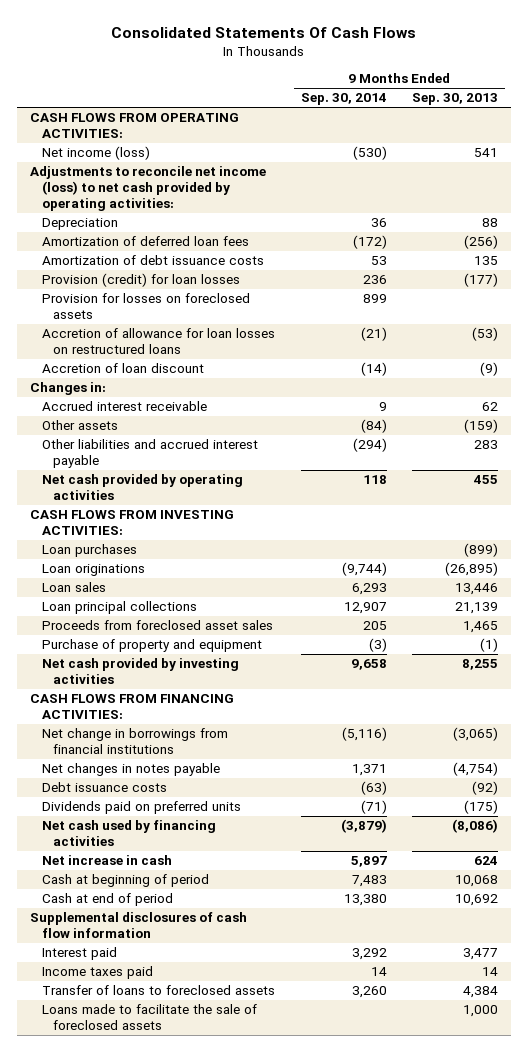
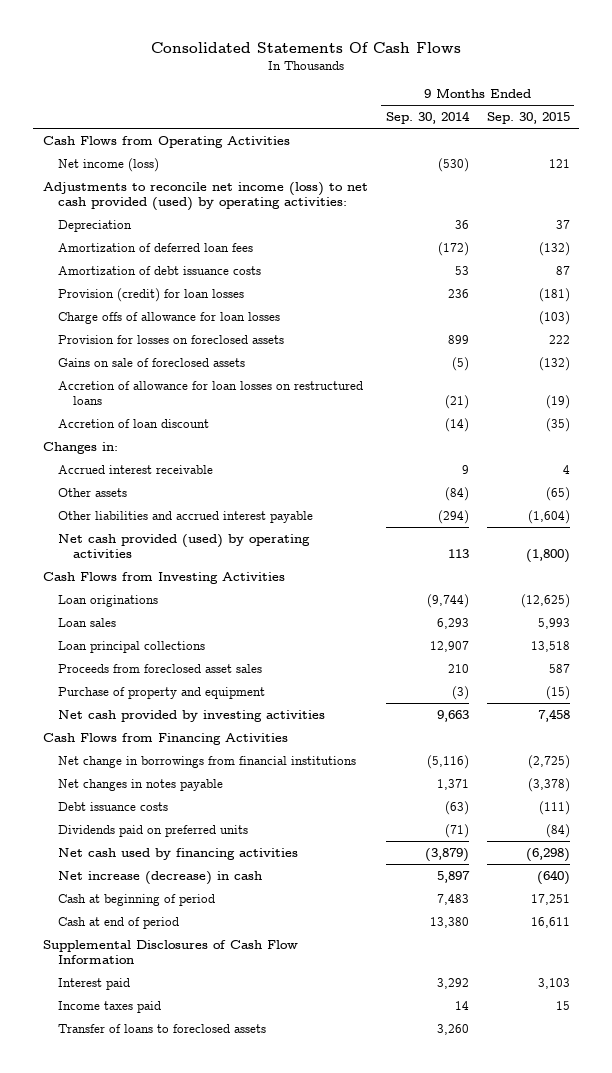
- | 9 Months Ended Sep. 30, 2014 | 9 Months Ended Sep. 30, 2013
+ | 9 Months Ended Sep. 30, 2014 | 9 Months Ended Sep. 30, 2015
- CASH FLOWS FROM OPERATING ACTIVITIES:
+ Cash Flows from Operating Activities
- Adjustments to reconcile net income (loss) to net cash provided by operating activities:
+ Adjustments to reconcile net income (loss) to net cash provided (used) by operating activities:
+ Charge offs of allowance for loan losses | | (103)
+ Gains on sale of foreclosed assets | (5) | (132)
- Net cash provided by operating activities | 118 | 455
- CASH FLOWS FROM INVESTING ACTIVITIES:
- Loan purchases | | (899)
+ Net cash provided (used) by operating activities | 113 | (1,800)
+ Cash Flows from Investing Activities
- Proceeds from foreclosed asset sales | 205 | 1,465
+ Proceeds from foreclosed asset sales | 210 | 587
- Net cash provided by investing activities | 9,658 | 8,255
- CASH FLOWS FROM FINANCING ACTIVITIES:
+ Net cash provided by investing activities | 9,663 | 7,458
+ Cash Flows from Financing Activities
- Net increase in cash | 5,897 | 624
+ Net increase (decrease) in cash | 5,897 | (640)
- Supplemental disclosures of cash flow information
+ Supplemental Disclosures of Cash Flow Information
- Loans made to facilitate the sale of foreclosed assets | | 1,000

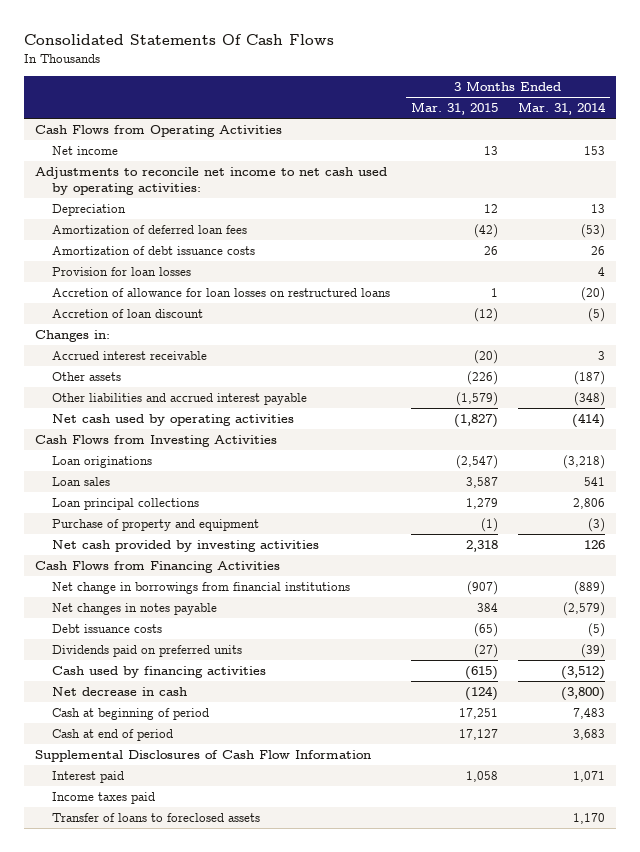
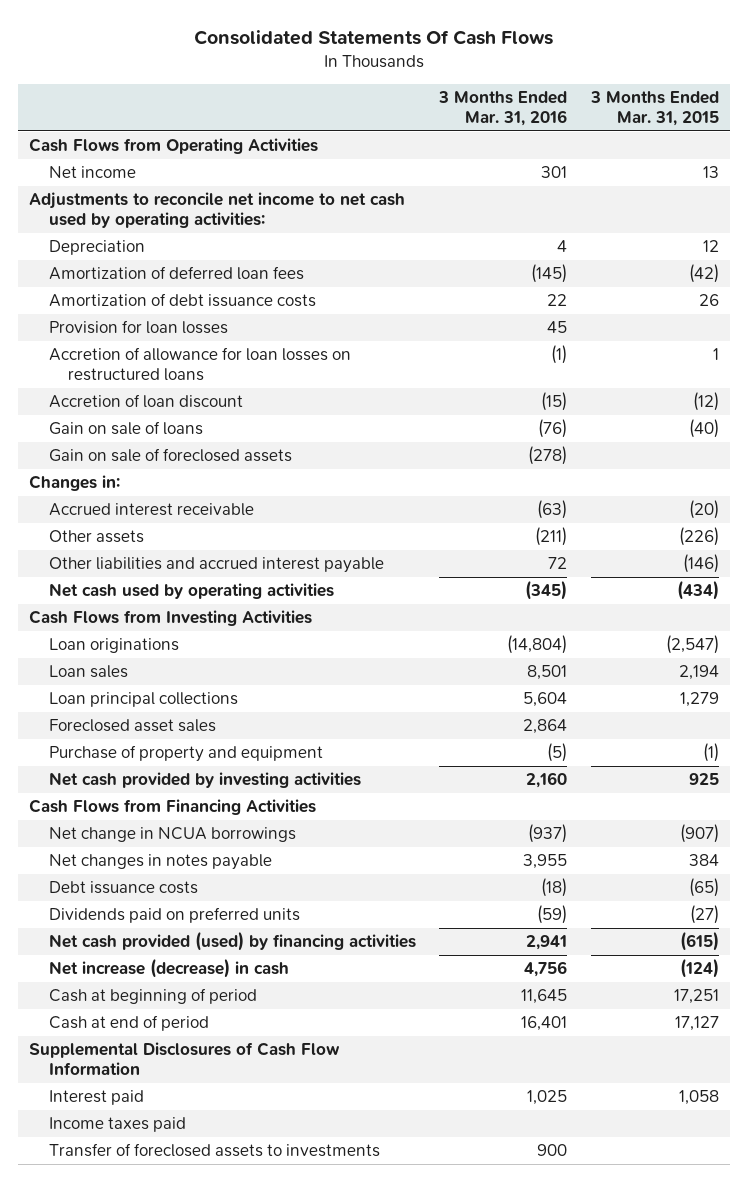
- | 3 Months Ended Mar. 31, 2015 | 3 Months Ended Mar. 31, 2014
+ | 3 Months Ended Mar. 31, 2016 | 3 Months Ended Mar. 31, 2015
+ Gain on sale of loans | (76) | (40)
+ Gain on sale of foreclosed assets | (278) |
- Other liabilities and accrued interest payable | (1,579) | (348)
- Net cash used by operating activities | (1,827) | (414)
+ Other liabilities and accrued interest payable | 72 | (146)
+ Net cash used by operating activities | (345) | (434)
- Loan sales | 3,587 | 541
+ Loan sales | 8,501 | 2,194
+ Foreclosed asset sales | 2,864 |
- Net cash provided by investing activities | 2,318 | 126
+ Net cash provided by investing activities | 2,160 | 925
- Net change in borrowings from financial institutions | (907) | (889)
+ Net change in NCUA borrowings | (937) | (907)
- Cash used by financing activities | (615) | (3,512)
- Net decrease in cash | (124) | (3,800)
+ Net cash provided (used) by financing activities | 2,941 | (615)
+ Net increase (decrease) in cash | 4,756 | (124)
- Transfer of loans to foreclosed assets | | 1,170
+ Transfer of foreclosed assets to investments | 900 |

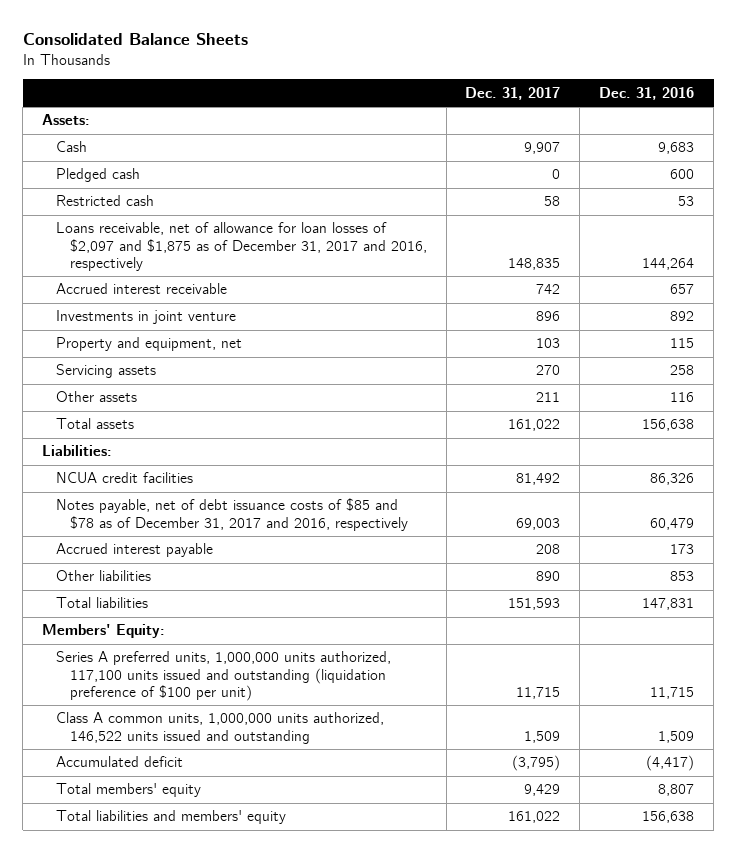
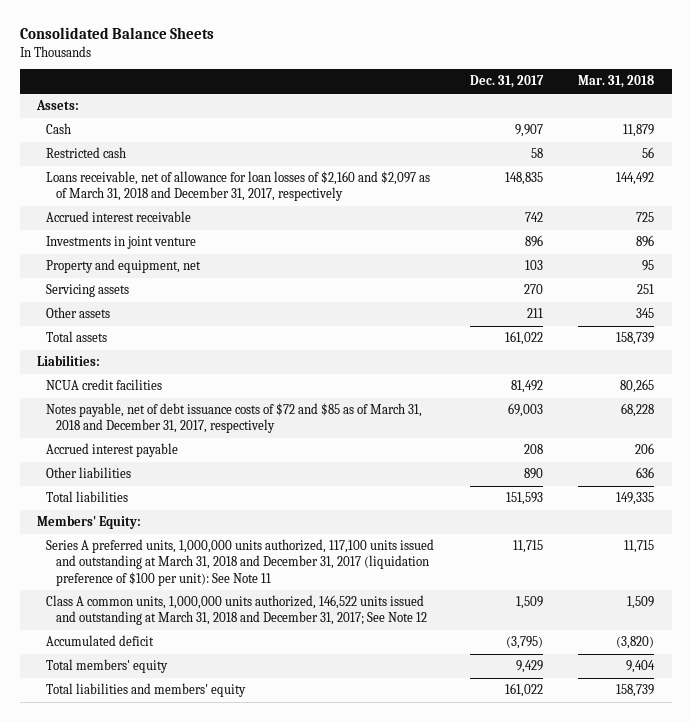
- | Dec. 31, 2017 | Dec. 31, 2016
+ | Dec. 31, 2017 | Mar. 31, 2018
- Pledged cash | 0 | 600
- Loans receivable, net of allowance for loan losses of $2,097 and $1,875 as of December 31, 2017 and 2016, respectively | 148,835 | 144,264
+ Loans receivable, net of allowance for loan losses of $2,160 and $2,097 as of March 31, 2018 and December 31, 2017, respectively | 148,835 | 144,492
- Notes payable, net of debt issuance costs of $85 and $78 as of December 31, 2017 and 2016, respectively | 69,003 | 60,479
+ Notes payable, net of debt issuance costs of $72 and $85 as of March 31, 2018 and December 31, 2017, respectively | 69,003 | 68,228
- Series A preferred units, 1,000,000 units authorized, 117,100 units issued and outstanding (liquidation preference of $100 per unit) | 11,715 | 11,715
- Class A common units, 1,000,000 units authorized, 146,522 units issued and outstanding | 1,509 | 1,509
+ Series A preferred units, 1,000,000 units authorized, 117,100 units issued and outstanding at March 31, 2018 and December 31, 2017 (liquidation preference of $100 per unit): See Note 11 | 11,715 | 11,715
+ Class A common units, 1,000,000 units authorized, 146,522 units issued and outstanding at March 31, 2018 and December 31, 2017; See Note 12 | 1,509 | 1,509

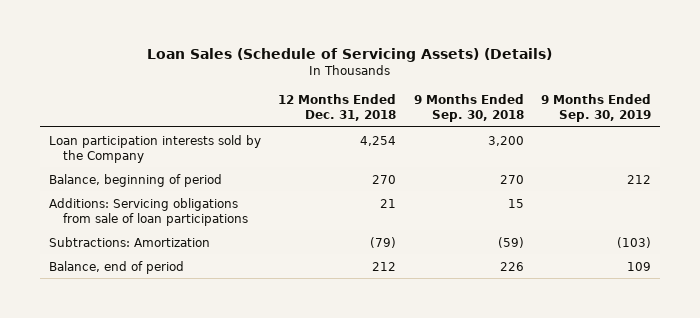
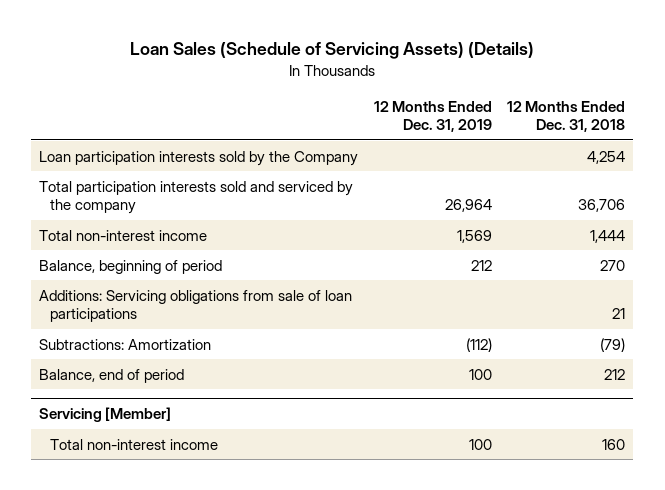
- | 12 Months Ended Dec. 31, 2018 | 9 Months Ended Sep. 30, 2018 | 9 Months Ended Sep. 30, 2019
+ | 12 Months Ended Dec. 31, 2019 | 12 Months Ended Dec. 31, 2018
+ Total participation interests sold and serviced by the company | 26,964 | 36,706
+ Total non-interest income | 1,569 | 1,444
+ Servicing [Member]
+ Total non-interest income | 100 | 160

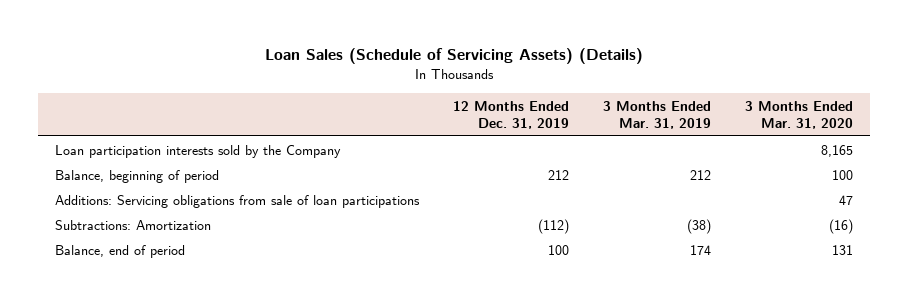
- | 12 Months Ended Dec. 31, 2019 | 12 Months Ended Dec. 31, 2018
+ | 12 Months Ended Dec. 31, 2019 | 3 Months Ended Mar. 31, 2019 | 3 Months Ended Mar. 31, 2020
- Total participation interests sold and serviced by the company | 26,964 | 36,706
- Total non-interest income | 1,569 | 1,444
- Servicing [Member]
- Total non-interest income | 100 | 160

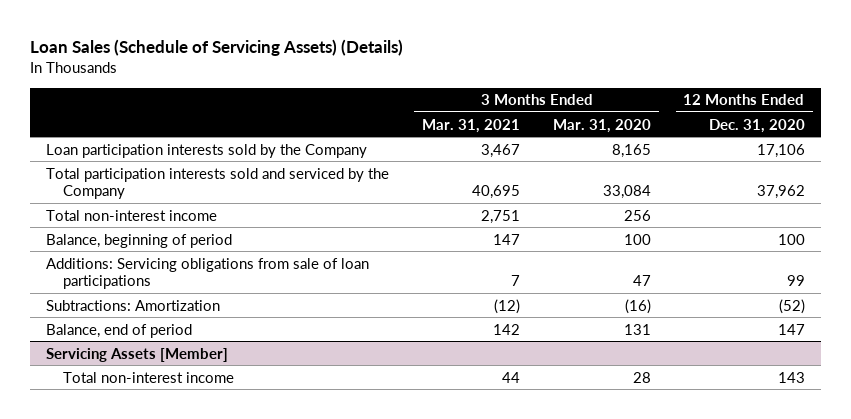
- | 12 Months Ended Dec. 31, 2019 | 3 Months Ended Mar. 31, 2019 | 3 Months Ended Mar. 31, 2020
+ | 3 Months Ended Mar. 31, 2021 | 3 Months Ended Mar. 31, 2020 | 12 Months Ended Dec. 31, 2020
+ Total participation interests sold and serviced by the Company | 40,695 | 33,084 | 37,962
+ Total non-interest income | 2,751 | 256 |
+ Servicing Assets [Member]
+ Total non-interest income | 44 | 28 | 143

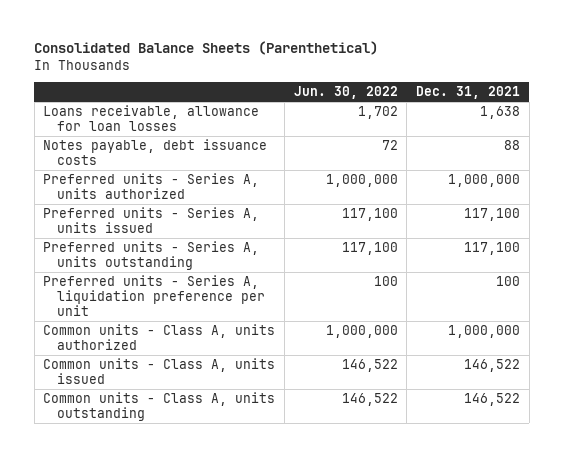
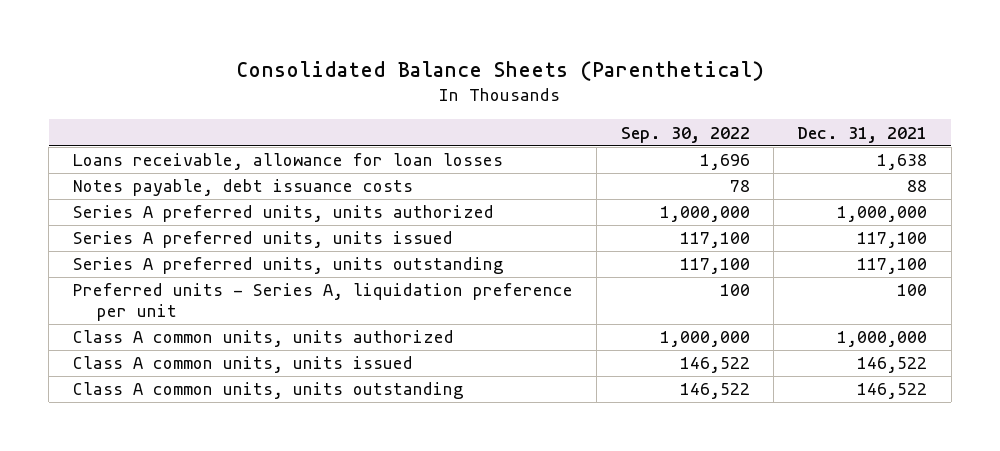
- | Jun. 30, 2022 | Dec. 31, 2021
+ | Sep. 30, 2022 | Dec. 31, 2021
- Preferred units - Series A, units authorized | 1,000,000 | 1,000,000
- Preferred units - Series A, units issued | 117,100 | 117,100
- Preferred units - Series A, units outstanding | 117,100 | 117,100
+ Series A preferred units, units authorized | 1,000,000 | 1,000,000
+ Series A preferred units, units issued | 117,100 | 117,100
+ Series A preferred units, units outstanding | 117,100 | 117,100
- Common units - Class A, units authorized | 1,000,000 | 1,000,000
- Common units - Class A, units issued | 146,522 | 146,522
- Common units - Class A, units outstanding | 146,522 | 146,522
+ Class A common units, units authorized | 1,000,000 | 1,000,000
+ Class A common units, units issued | 146,522 | 146,522
+ Class A common units, units outstanding | 146,522 | 146,522

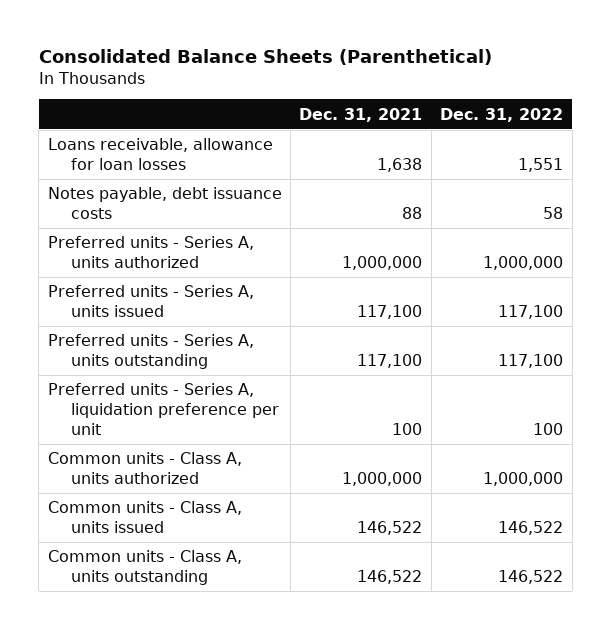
- | Sep. 30, 2022 | Dec. 31, 2021
+ | Dec. 31, 2021 | Dec. 31, 2022
- Series A preferred units, units authorized | 1,000,000 | 1,000,000
- Series A preferred units, units issued | 117,100 | 117,100
- Series A preferred units, units outstanding | 117,100 | 117,100
+ Preferred units - Series A, units authorized | 1,000,000 | 1,000,000
+ Preferred units - Series A, units issued | 117,100 | 117,100
+ Preferred units - Series A, units outstanding | 117,100 | 117,100
- Class A common units, units authorized | 1,000,000 | 1,000,000
- Class A common units, units issued | 146,522 | 146,522
- Class A common units, units outstanding | 146,522 | 146,522
+ Common units - Class A, units authorized | 1,000,000 | 1,000,000
+ Common units - Class A, units issued | 146,522 | 146,522
+ Common units - Class A, units outstanding | 146,522 | 146,522

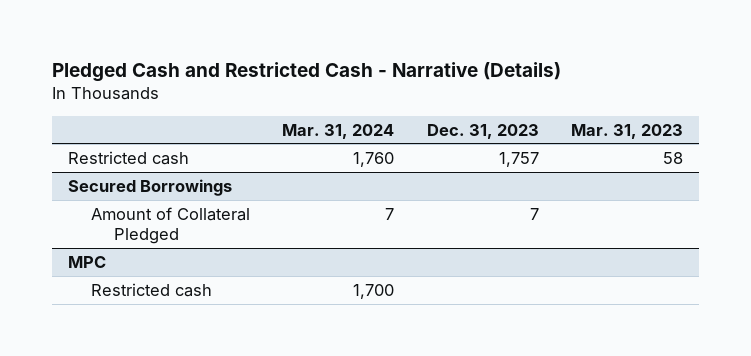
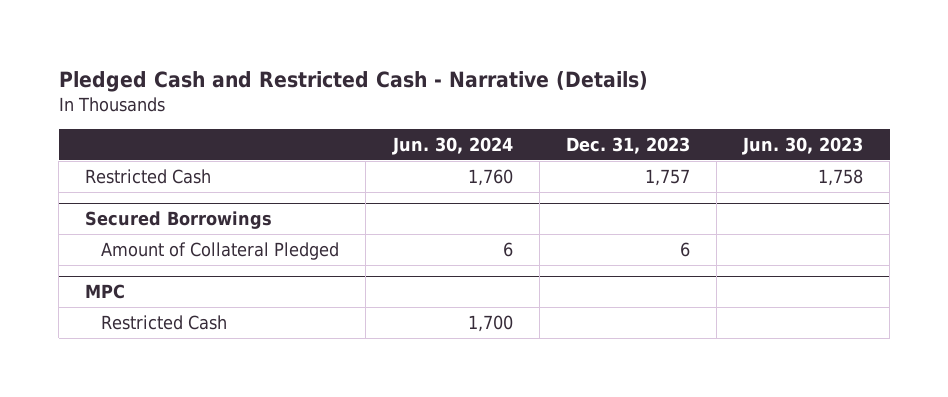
- | Mar. 31, 2024 | Dec. 31, 2023 | Mar. 31, 2023
+ | Jun. 30, 2024 | Dec. 31, 2023 | Jun. 30, 2023
- Restricted cash | 1,760 | 1,757 | 58
+ Restricted Cash | 1,760 | 1,757 | 1,758
@ Secured Borrowings
- Amount of Collateral Pledged | 7 | 7 |
+ Amount of Collateral Pledged | 6 | 6 |
@ MPC
- Restricted cash | 1,700 | |
+ Restricted Cash | 1,700 | |

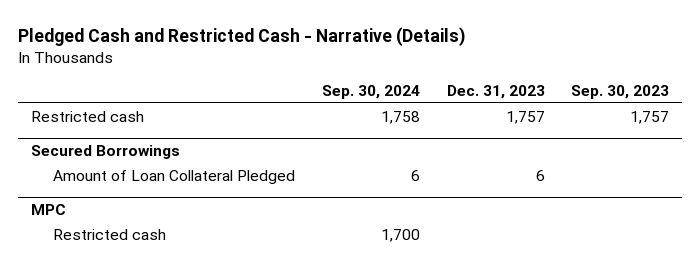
- | Jun. 30, 2024 | Dec. 31, 2023 | Jun. 30, 2023
+ | Sep. 30, 2024 | Dec. 31, 2023 | Sep. 30, 2023
- Restricted Cash | 1,760 | 1,757 | 1,758
+ Restricted cash | 1,758 | 1,757 | 1,757
@ Secured Borrowings
- Amount of Collateral Pledged | 6 | 6 |
+ Amount of Loan Collateral Pledged | 6 | 6 |
@ MPC
- Restricted Cash | 1,700 | |
+ Restricted cash | 1,700 | |

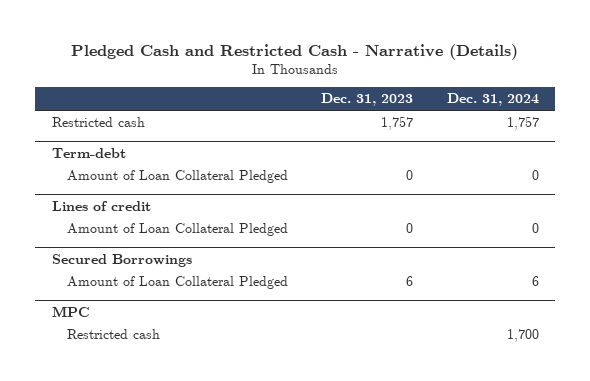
- | Sep. 30, 2024 | Dec. 31, 2023 | Sep. 30, 2023
+ | Dec. 31, 2023 | Dec. 31, 2024
+ Term-debt
+ Amount of Loan Collateral Pledged | 0 | 0
+ Lines of credit
+ Amount of Loan Collateral Pledged | 0 | 0

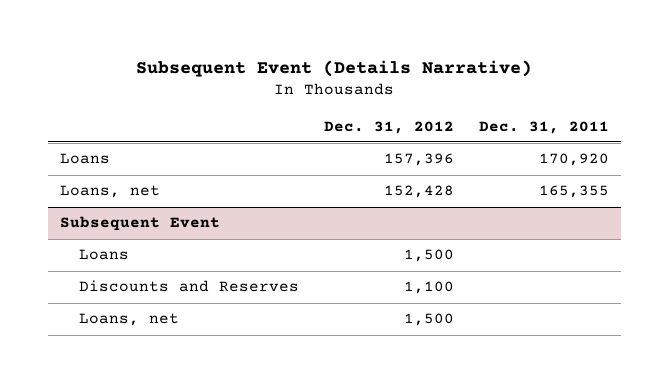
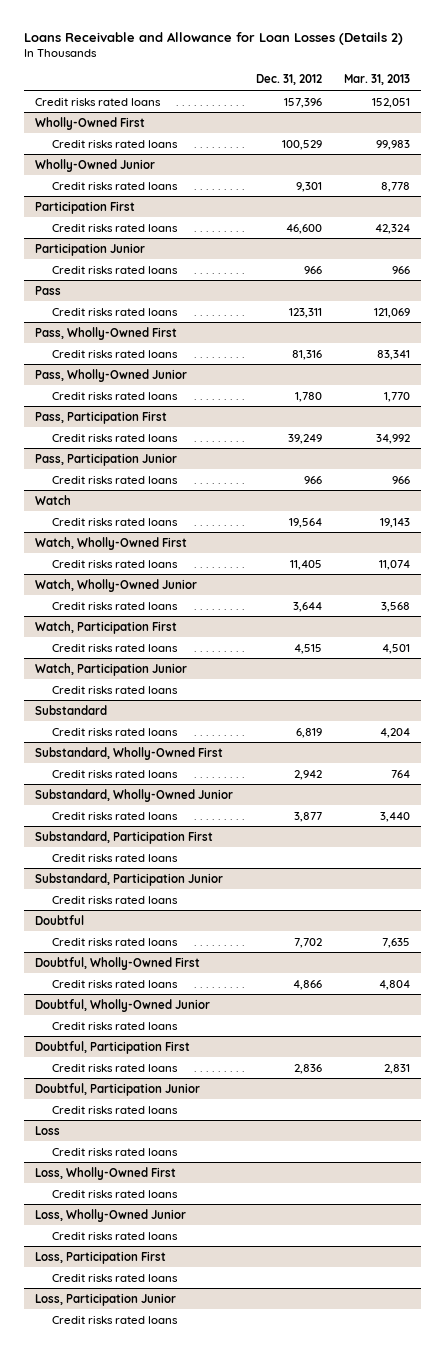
- Subsequent Event (Details Narrative)
+ Loans Receivable and Allowance for Loan Losses (Details 2)
- | Dec. 31, 2012 | Dec. 31, 2011
+ | Dec. 31, 2012 | Mar. 31, 2013
- Loans | 157,396 | 170,920
- Loans, net | 152,428 | 165,355
- Subsequent Event
- Loans | 1,500 |
- Discounts and Reserves | 1,100 |
- Loans, net | 1,500 |
+ Credit risks rated loans | 157,396 | 152,051
+ Wholly-Owned First
+ Credit risks rated loans | 100,529 | 99,983
+ Wholly-Owned Junior
+ Credit risks rated loans | 9,301 | 8,778
+ Participation First
+ Credit risks rated loans | 46,600 | 42,324
+ Participation Junior
+ Credit risks rated loans | 966 | 966
+ Pass
+ Credit risks rated loans | 123,311 | 121,069
+ Pass, Wholly-Owned First
+ Credit risks rated loans | 81,316 | 83,341
+ Pass, Wholly-Owned Junior
+ Credit risks rated loans | 1,780 | 1,770
+ Pass, Participation First
+ Credit risks rated loans | 39,249 | 34,992
+ Pass, Participation Junior
+ Credit risks rated loans | 966 | 966
+ Watch
+ Credit risks rated loans | 19,564 | 19,143
+ Watch, Wholly-Owned First
+ Credit risks rated loans | 11,405 | 11,074
+ Watch, Wholly-Owned Junior
+ Credit risks rated loans | 3,644 | 3,568
+ Watch, Participation First
+ Credit risks rated loans | 4,515 | 4,501
+ Watch, Participation Junior
+ Credit risks rated loans
+ Substandard
+ Credit risks rated loans | 6,819 | 4,204
+ Substandard, Wholly-Owned First
+ Credit risks rated loans | 2,942 | 764
+ Substandard, Wholly-Owned Junior
+ Credit risks rated loans | 3,877 | 3,440
+ Substandard, Participation First
+ Credit risks rated loans
+ Substandard, Participation Junior
+ Credit risks rated loans
+ Doubtful
+ Credit risks rated loans | 7,702 | 7,635
+ Doubtful, Wholly-Owned First
+ Credit risks rated loans | 4,866 | 4,804
+ Doubtful, Wholly-Owned Junior
+ Credit risks rated loans
+ Doubtful, Participation First
+ Credit risks rated loans | 2,836 | 2,831
+ Doubtful, Participation Junior
+ Credit risks rated loans
+ Loss
+ Credit risks rated loans
+ Loss, Wholly-Owned First
+ Credit risks rated loans
+ Loss, Wholly-Owned Junior
+ Credit risks rated loans
+ Loss, Participation First
+ Credit risks rated loans
+ Loss, Participation Junior
+ Credit risks rated loans

